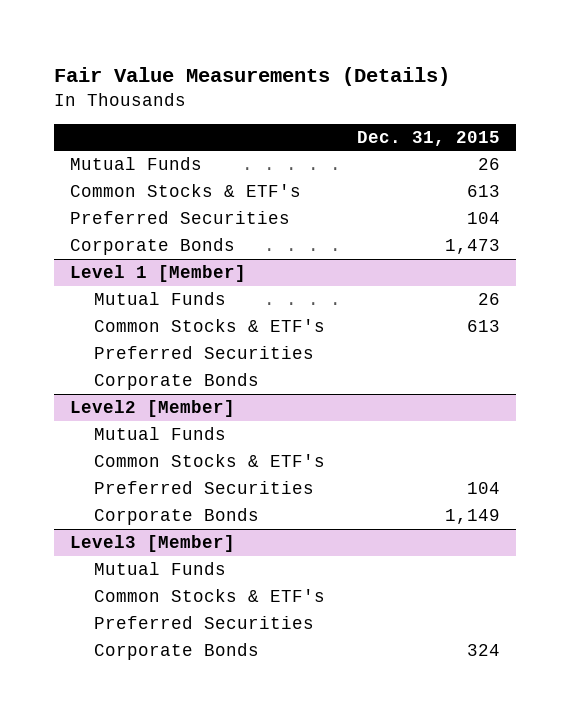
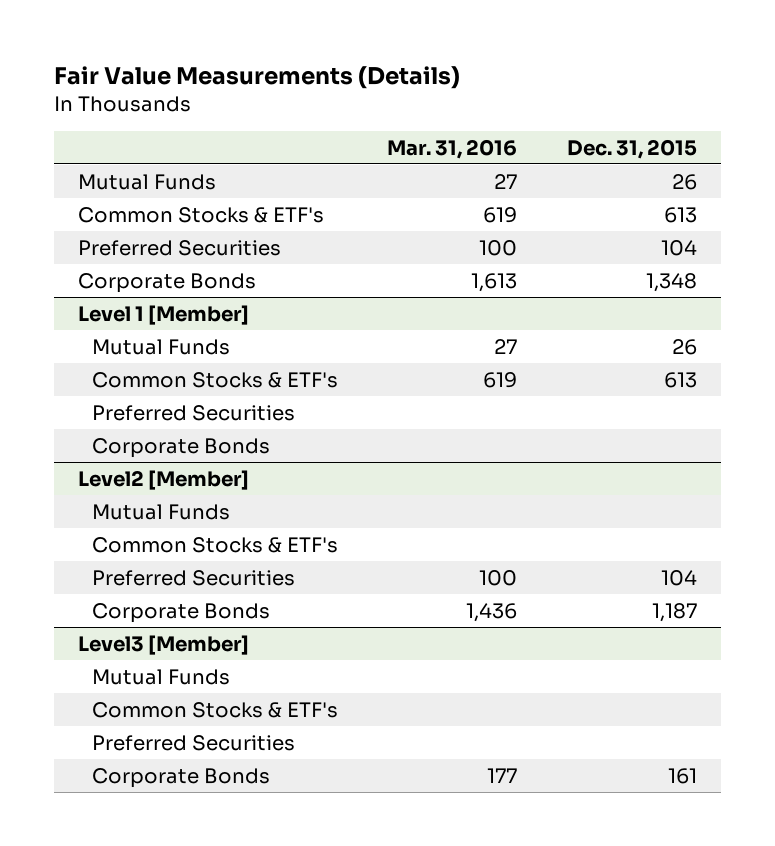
- | Dec. 31, 2015
+ | Mar. 31, 2016 | Dec. 31, 2015
- Corporate Bonds | 1,473
+ Corporate Bonds | 1,613 | 1,348
@ Level2 [Member]
- Corporate Bonds | 1,149
+ Corporate Bonds | 1,436 | 1,187
@ Level3 [Member]
- Corporate Bonds | 324
+ Corporate Bonds | 177 | 161

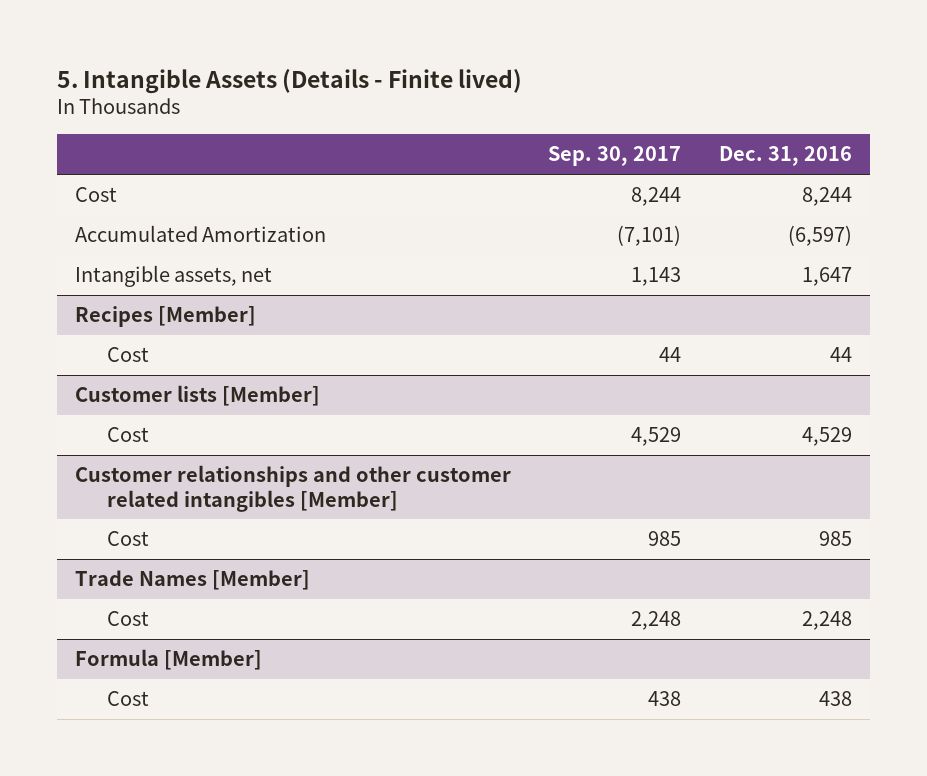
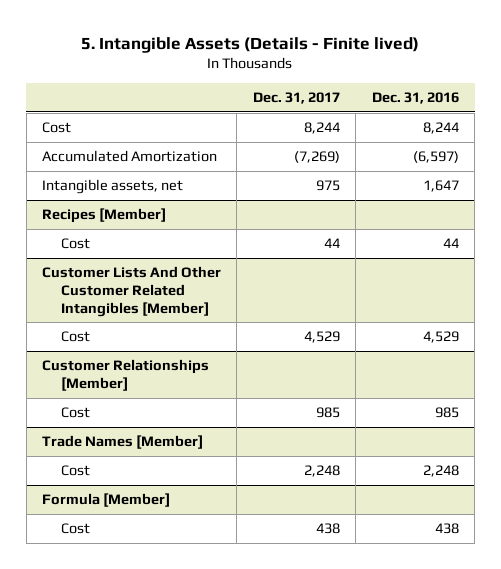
- | Sep. 30, 2017 | Dec. 31, 2016
+ | Dec. 31, 2017 | Dec. 31, 2016
- Customer lists [Member]
+ Customer Lists And Other Customer Related Intangibles [Member]
- Customer relationships and other customer related intangibles [Member]
+ Customer Relationships [Member]

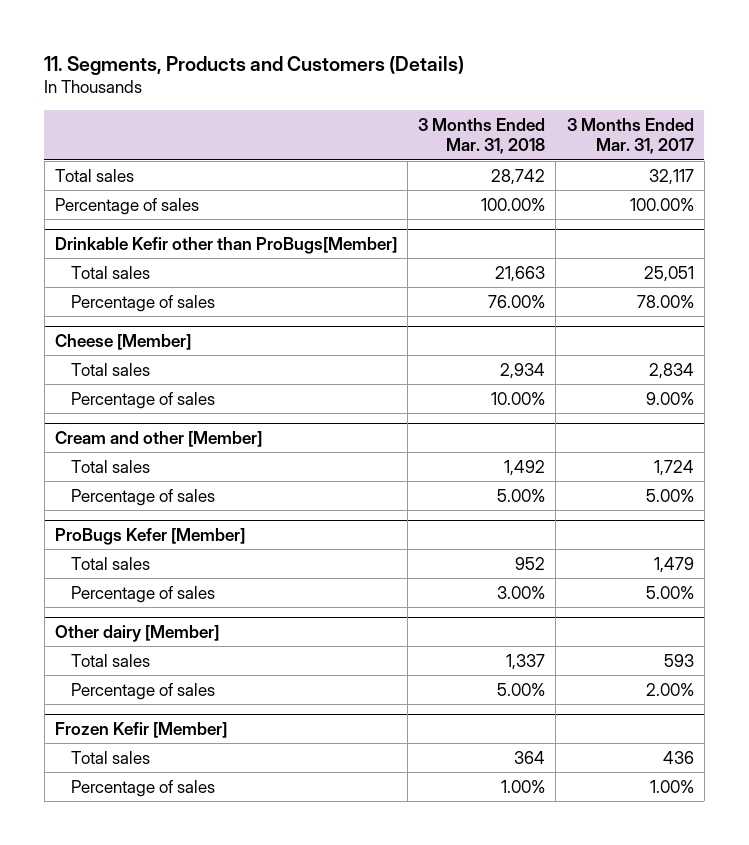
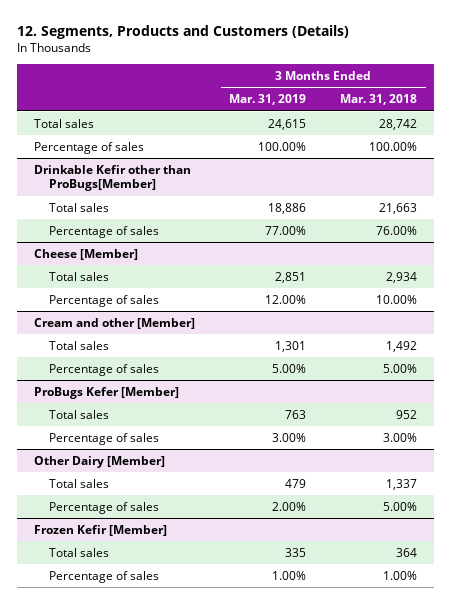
- 11. Segments, Products and Customers (Details)
+ 12. Segments, Products and Customers (Details)
- | 3 Months Ended Mar. 31, 2018 | 3 Months Ended Mar. 31, 2017
+ | 3 Months Ended Mar. 31, 2019 | 3 Months Ended Mar. 31, 2018
- Other dairy [Member]
+ Other Dairy [Member]

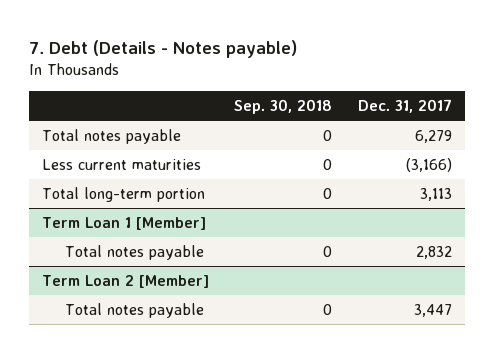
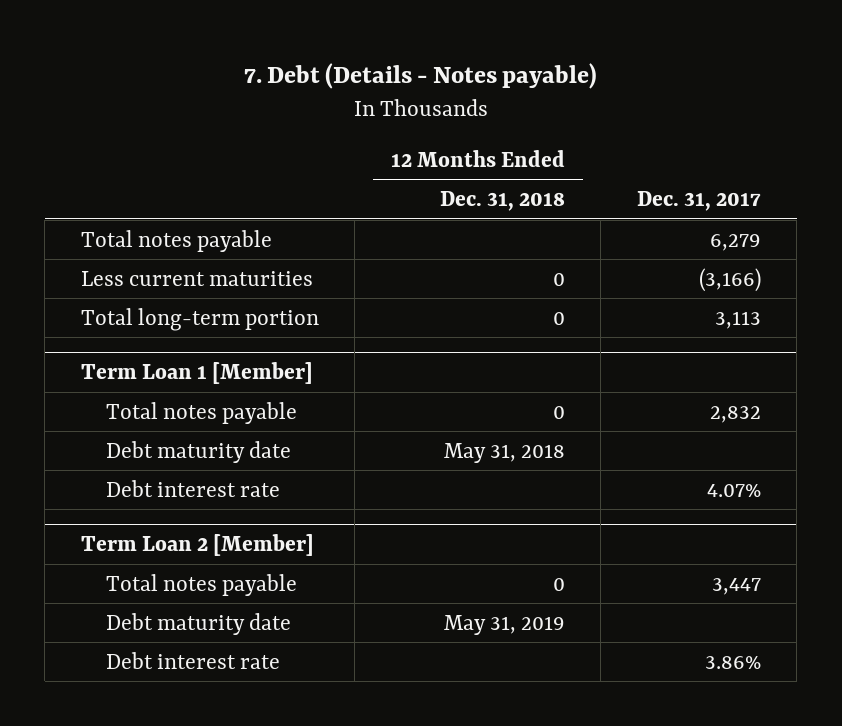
- | Sep. 30, 2018 | Dec. 31, 2017
+ | 12 Months Ended Dec. 31, 2018 | Dec. 31, 2017
@ Term Loan 1 [Member]
+ Debt maturity date | May 31, 2018 |
+ Debt interest rate | | 4.07%
@ Term Loan 2 [Member]
+ Debt maturity date | May 31, 2019 |
+ Debt interest rate | | 3.86%

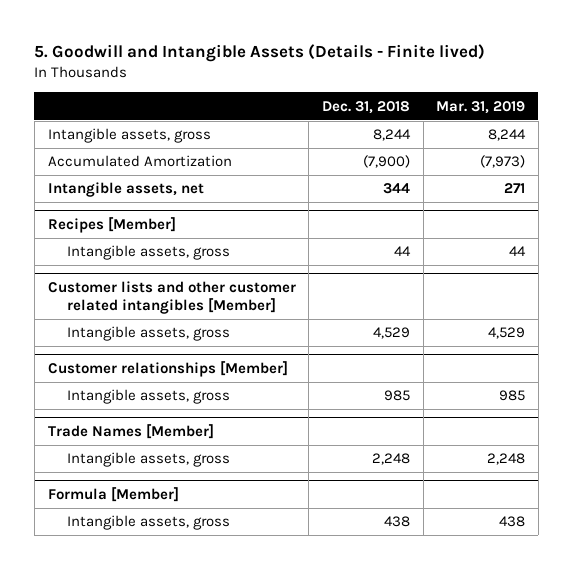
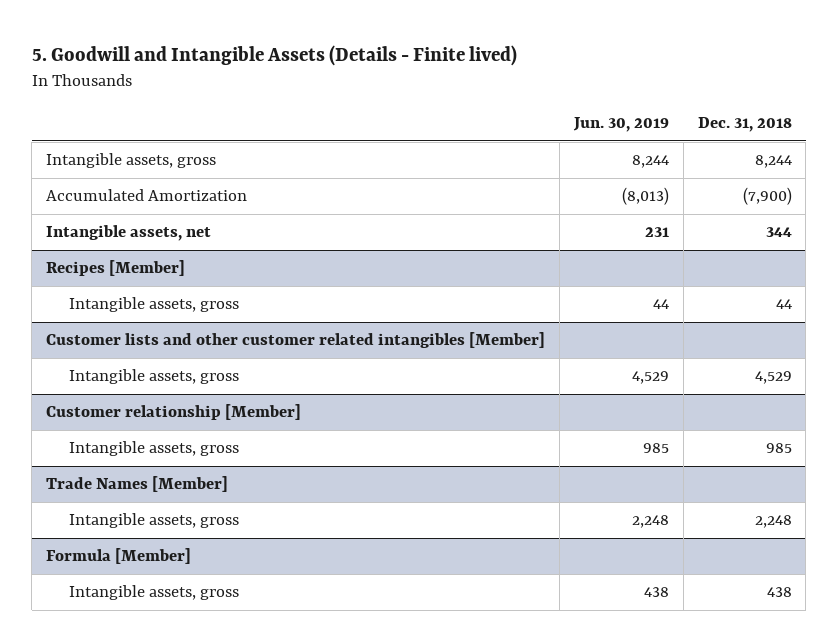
- | Dec. 31, 2018 | Mar. 31, 2019
+ | Jun. 30, 2019 | Dec. 31, 2018
- Customer relationships [Member]
+ Customer relationship [Member]

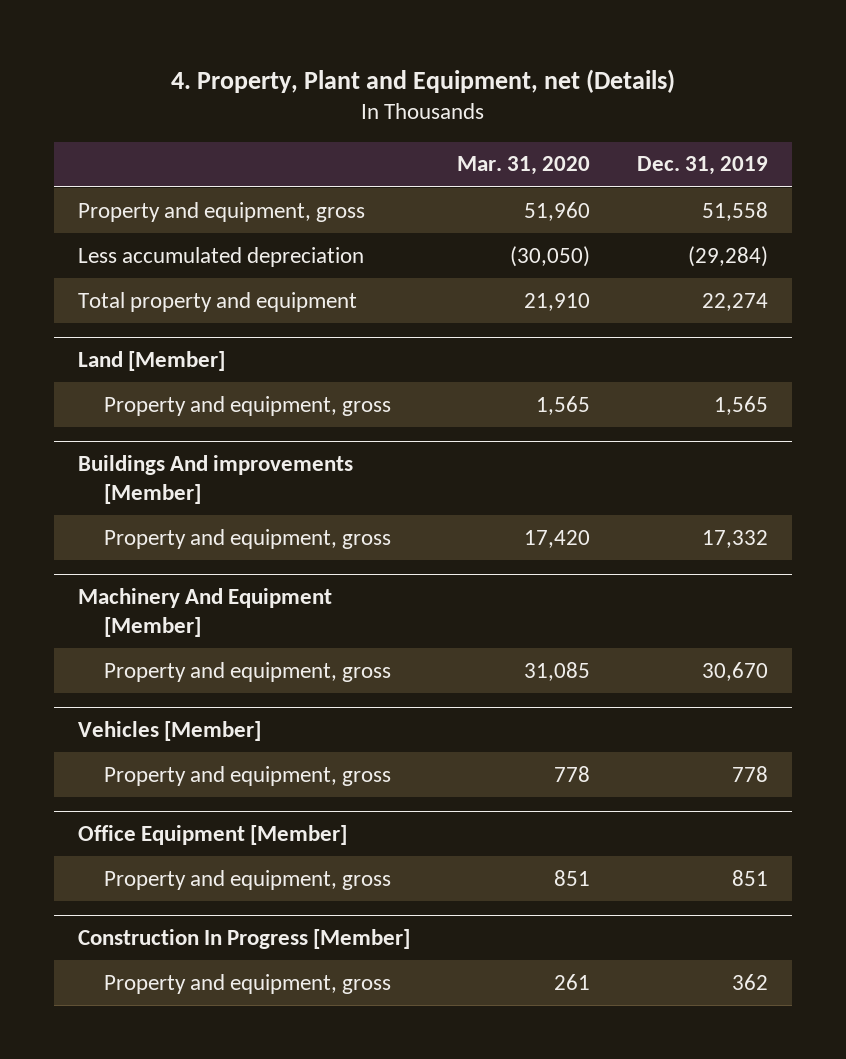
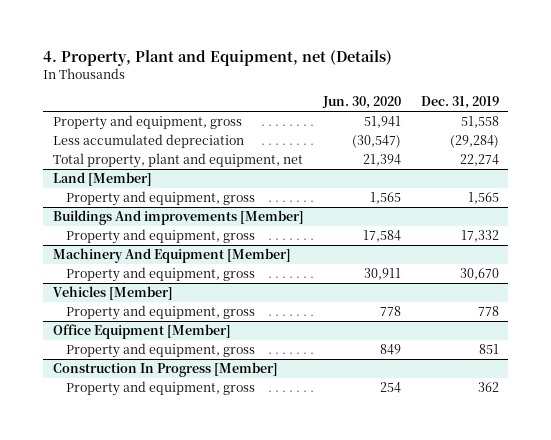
- | Mar. 31, 2020 | Dec. 31, 2019
+ | Jun. 30, 2020 | Dec. 31, 2019
- Total property and equipment | 21,910 | 22,274
+ Total property, plant and equipment, net | 21,394 | 22,274

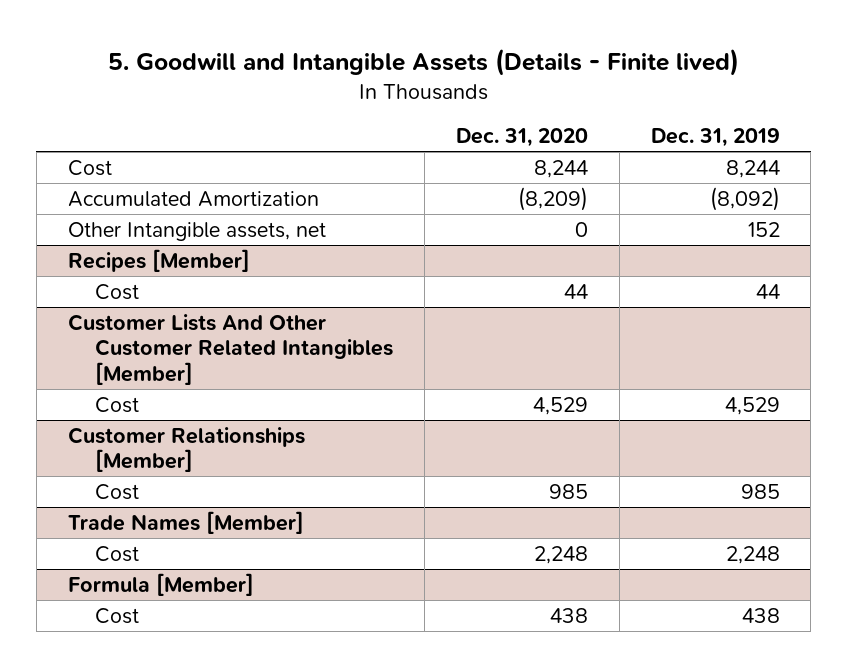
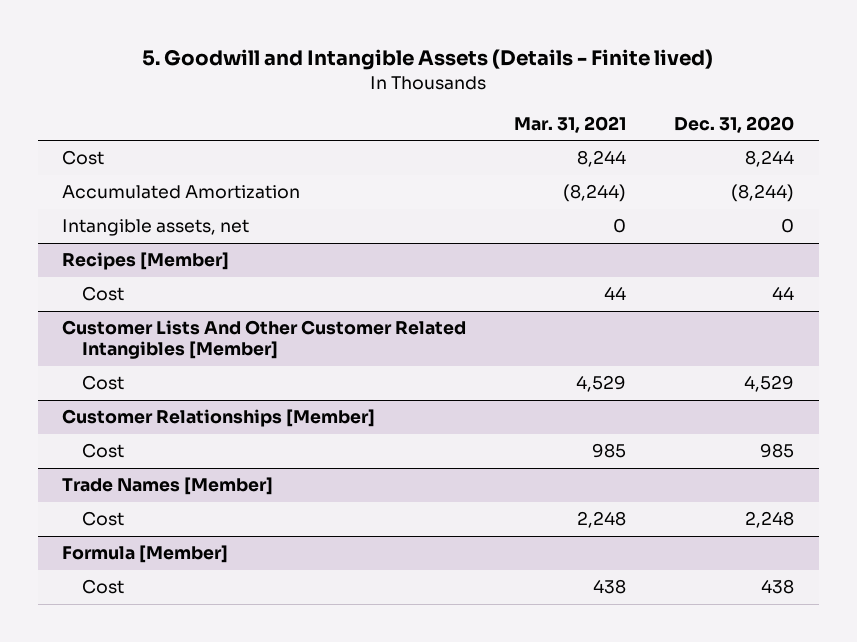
- | Dec. 31, 2020 | Dec. 31, 2019
+ | Mar. 31, 2021 | Dec. 31, 2020
- Accumulated Amortization | (8,209) | (8,092)
- Other Intangible assets, net | 0 | 152
+ Accumulated Amortization | (8,244) | (8,244)
+ Intangible assets, net | 0 | 0

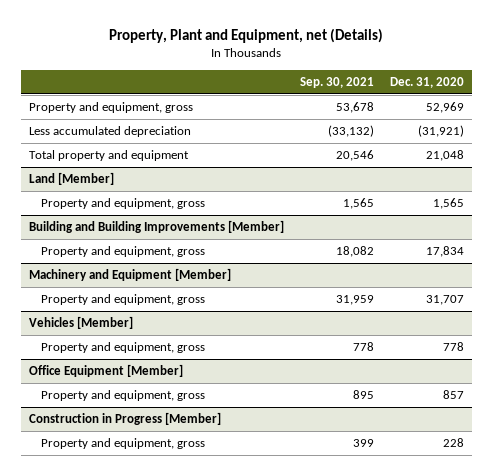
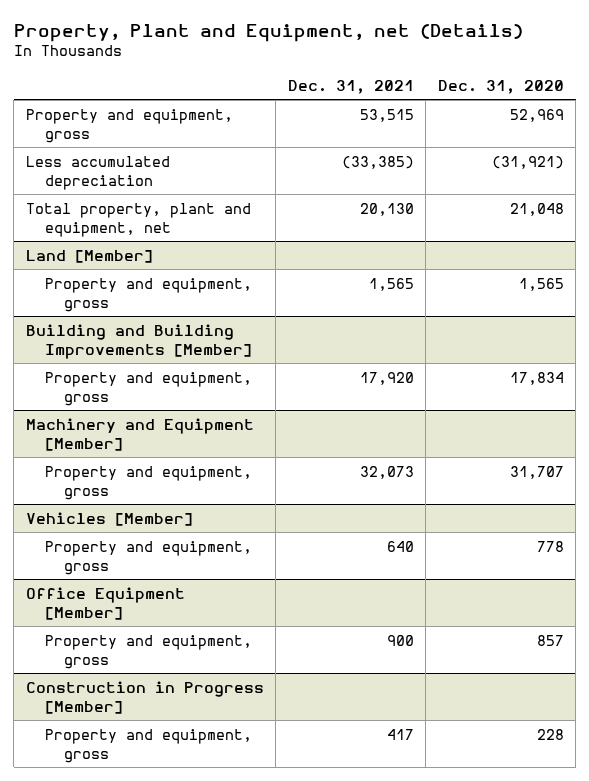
- | Sep. 30, 2021 | Dec. 31, 2020
+ | Dec. 31, 2021 | Dec. 31, 2020
- Total property and equipment | 20,546 | 21,048
+ Total property, plant and equipment, net | 20,130 | 21,048

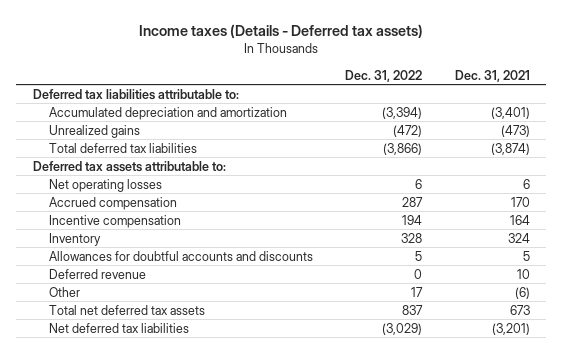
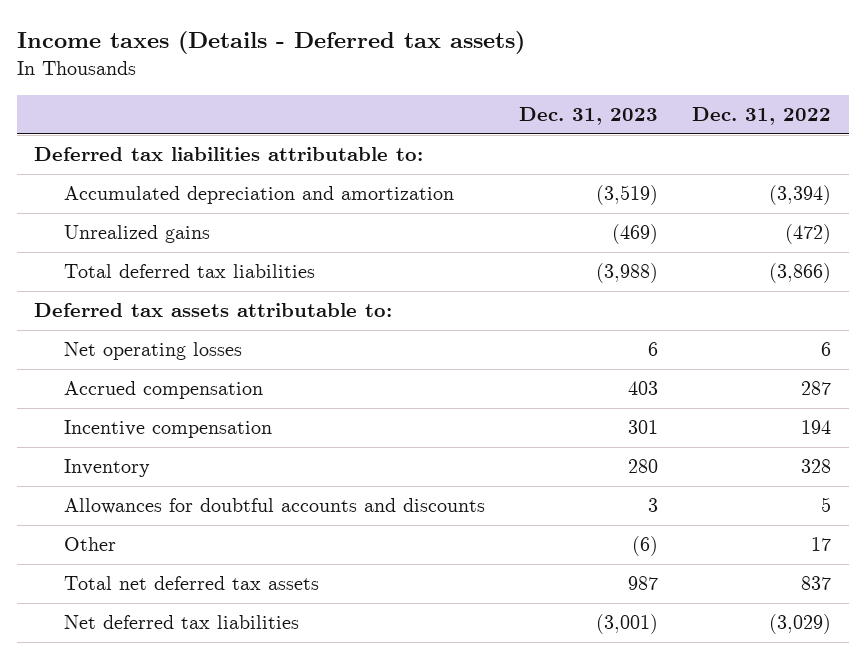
- | Dec. 31, 2022 | Dec. 31, 2021
+ | Dec. 31, 2023 | Dec. 31, 2022
- Deferred revenue | 0 | 10

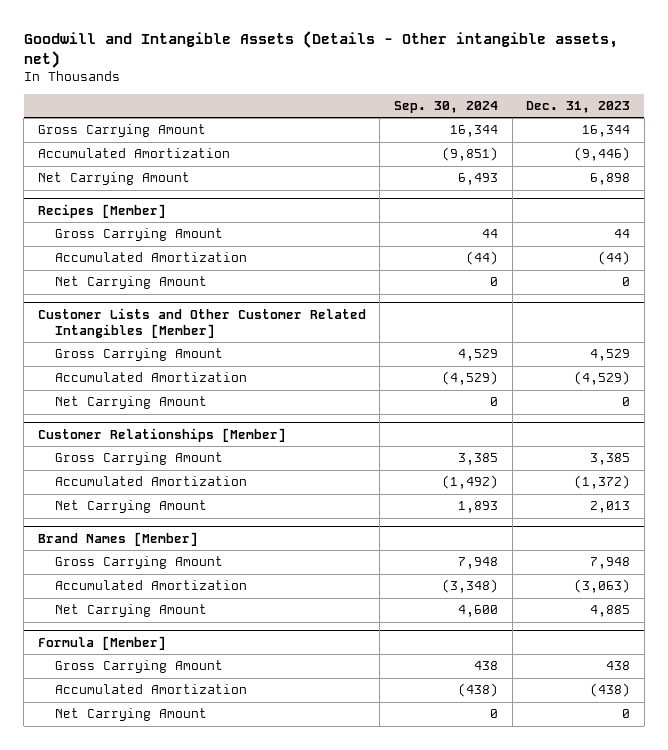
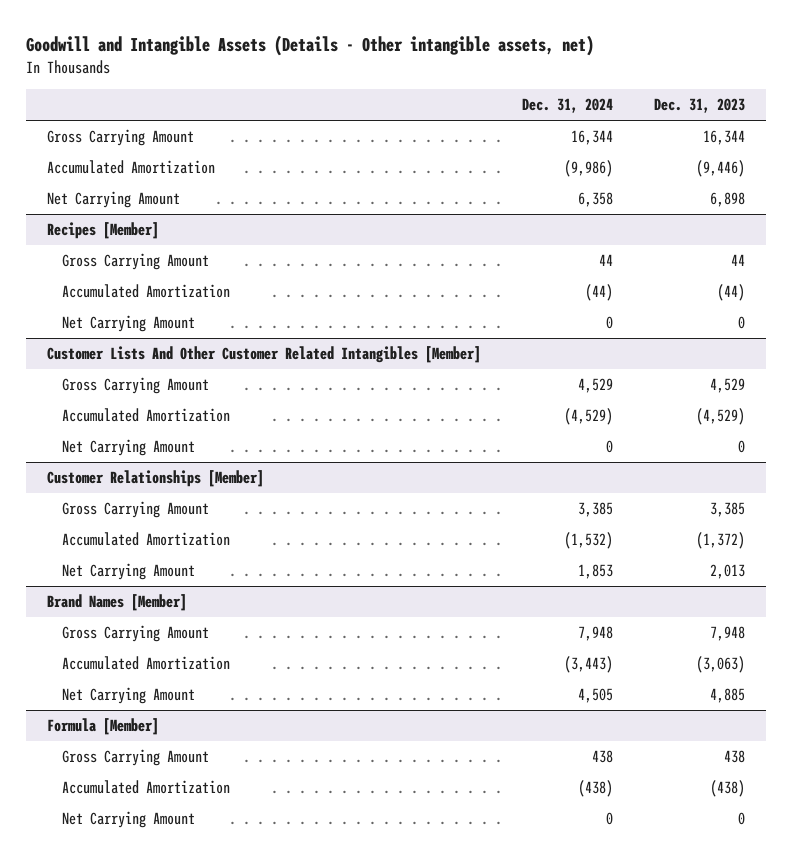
- | Sep. 30, 2024 | Dec. 31, 2023
+ | Dec. 31, 2024 | Dec. 31, 2023
- Customer Lists and Other Customer Related Intangibles [Member]
+ Customer Lists And Other Customer Related Intangibles [Member]

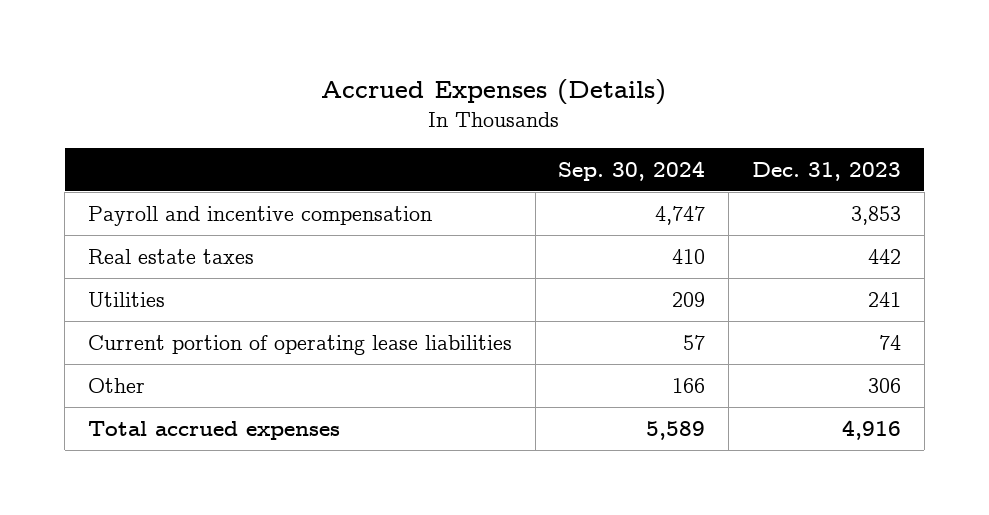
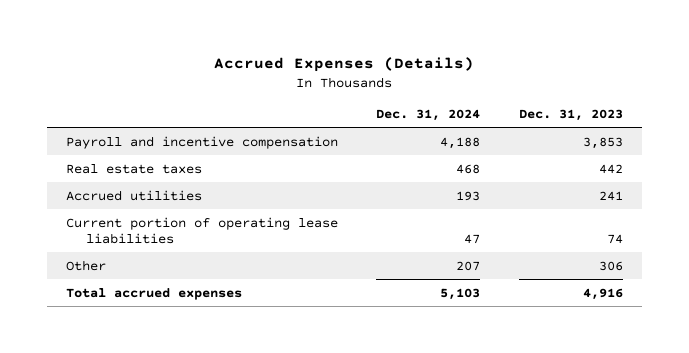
- | Sep. 30, 2024 | Dec. 31, 2023
+ | Dec. 31, 2024 | Dec. 31, 2023
- Utilities | 209 | 241
+ Accrued utilities | 193 | 241

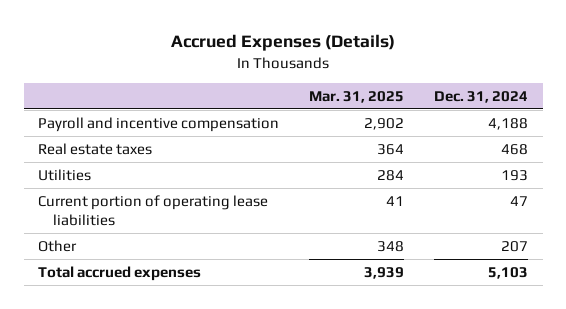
- | Dec. 31, 2024 | Dec. 31, 2023
+ | Mar. 31, 2025 | Dec. 31, 2024
- Accrued utilities | 193 | 241
+ Utilities | 284 | 193

